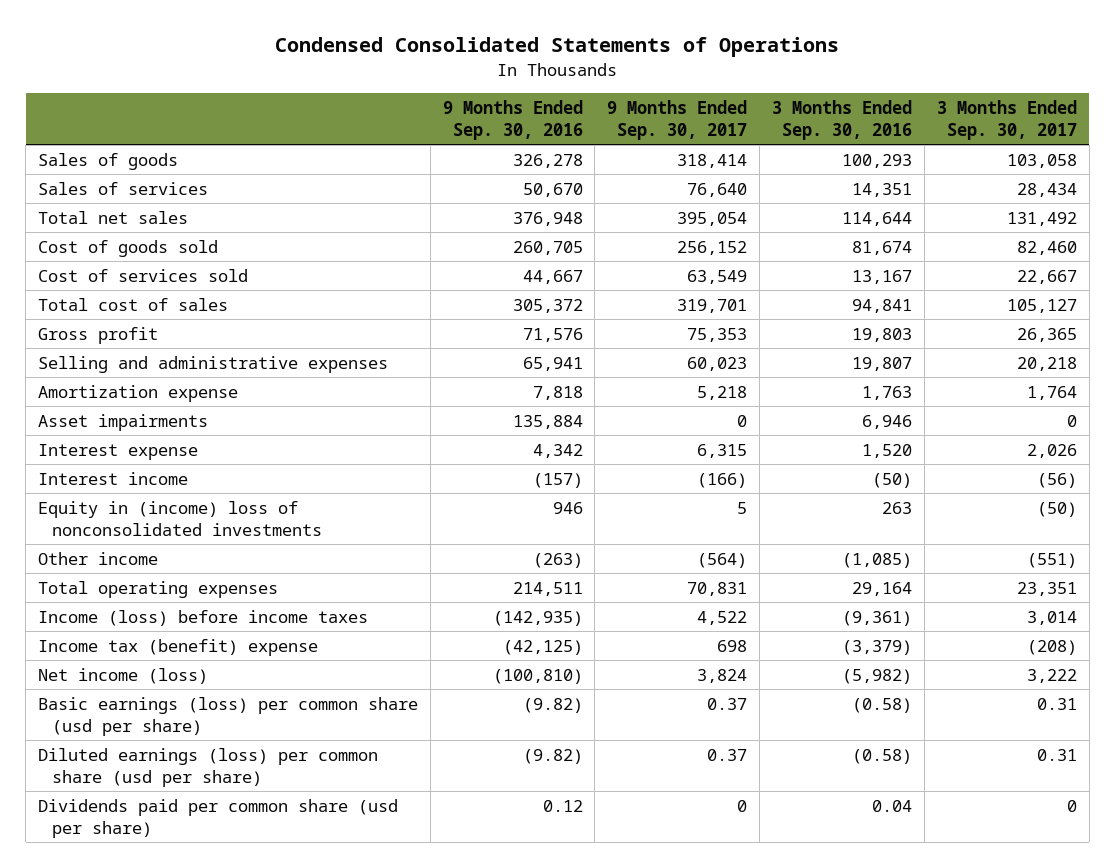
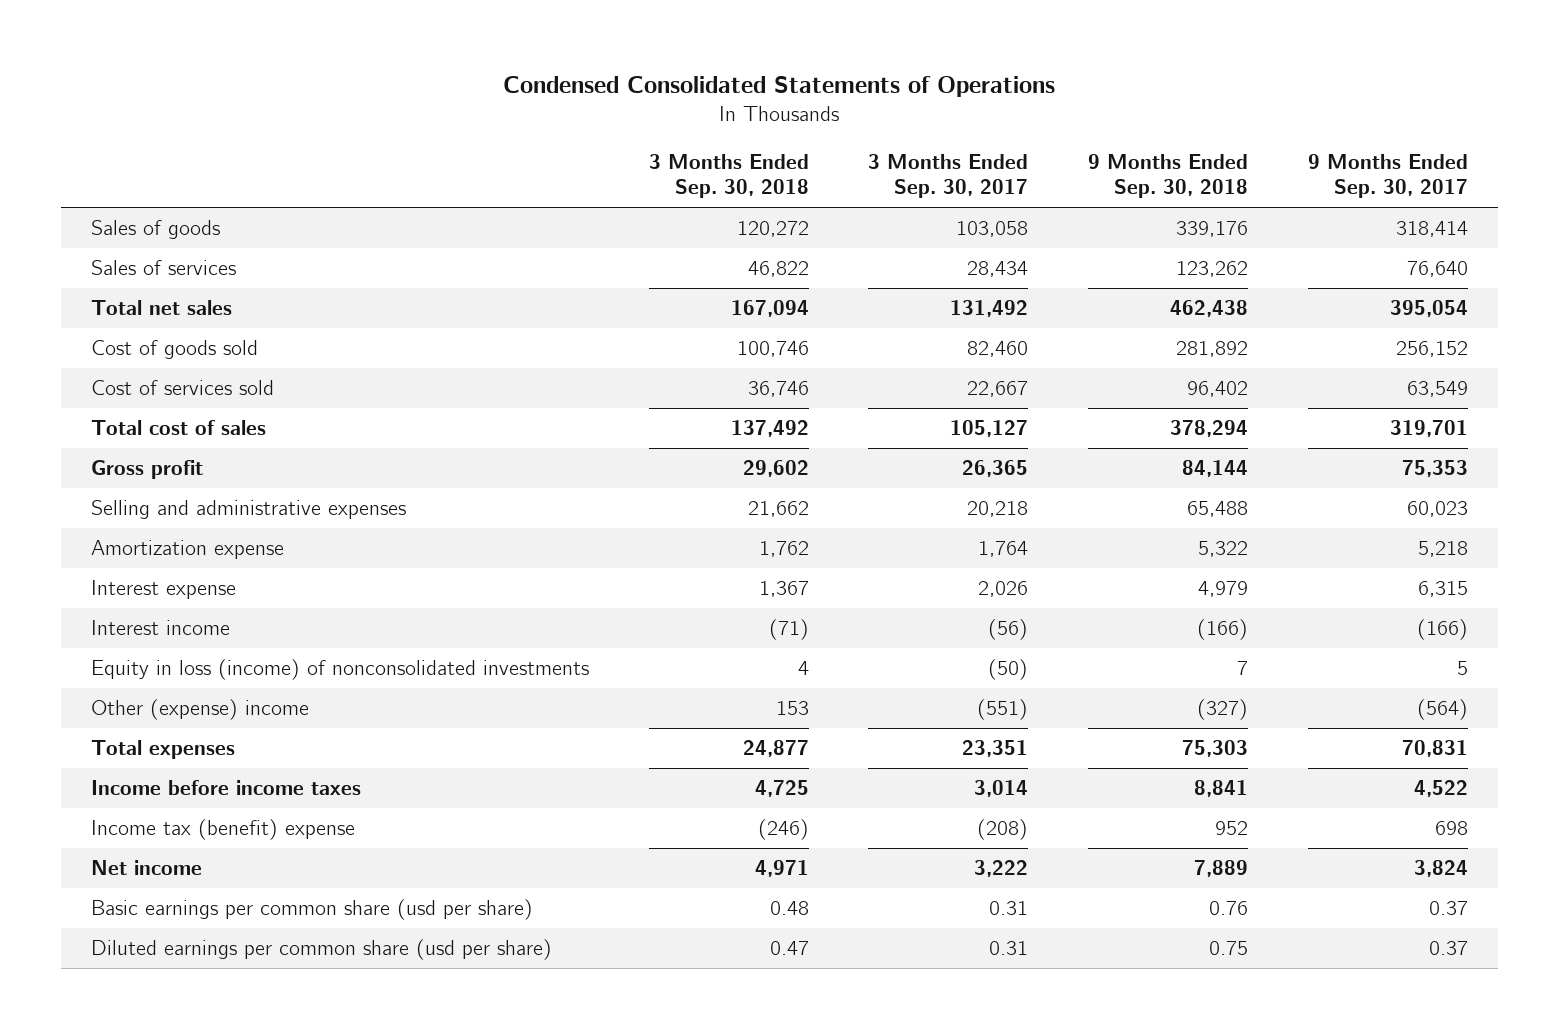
- | 9 Months Ended Sep. 30, 2016 | 9 Months Ended Sep. 30, 2017 | 3 Months Ended Sep. 30, 2016 | 3 Months Ended Sep. 30, 2017
+ | 3 Months Ended Sep. 30, 2018 | 3 Months Ended Sep. 30, 2017 | 9 Months Ended Sep. 30, 2018 | 9 Months Ended Sep. 30, 2017
- Asset impairments | 135,884 | 0 | 6,946 | 0
- Equity in (income) loss of nonconsolidated investments | 946 | 5 | 263 | (50)
- Other income | (263) | (564) | (1,085) | (551)
- Total operating expenses | 214,511 | 70,831 | 29,164 | 23,351
- Income (loss) before income taxes | (142,935) | 4,522 | (9,361) | 3,014
+ Equity in loss (income) of nonconsolidated investments | 4 | (50) | 7 | 5
+ Other (expense) income | 153 | (551) | (327) | (564)
+ Total expenses | 24,877 | 23,351 | 75,303 | 70,831
+ Income before income taxes | 4,725 | 3,014 | 8,841 | 4,522
- Net income (loss) | (100,810) | 3,824 | (5,982) | 3,222
- Basic earnings (loss) per common share (usd per share) | (9.82) | 0.37 | (0.58) | 0.31
- Diluted earnings (loss) per common share (usd per share) | (9.82) | 0.37 | (0.58) | 0.31
- Dividends paid per common share (usd per share) | 0.12 | 0 | 0.04 | 0
+ Net income | 4,971 | 3,222 | 7,889 | 3,824
+ Basic earnings per common share (usd per share) | 0.48 | 0.31 | 0.76 | 0.37
+ Diluted earnings per common share (usd per share) | 0.47 | 0.31 | 0.75 | 0.37

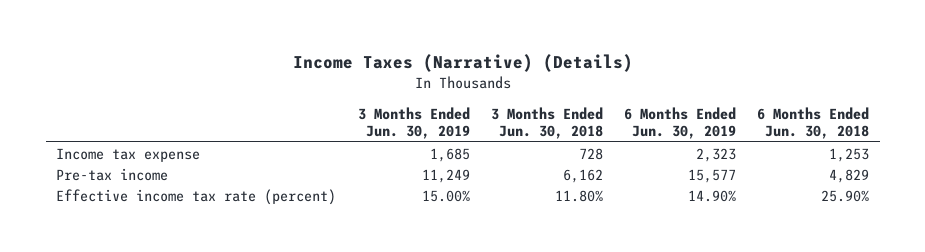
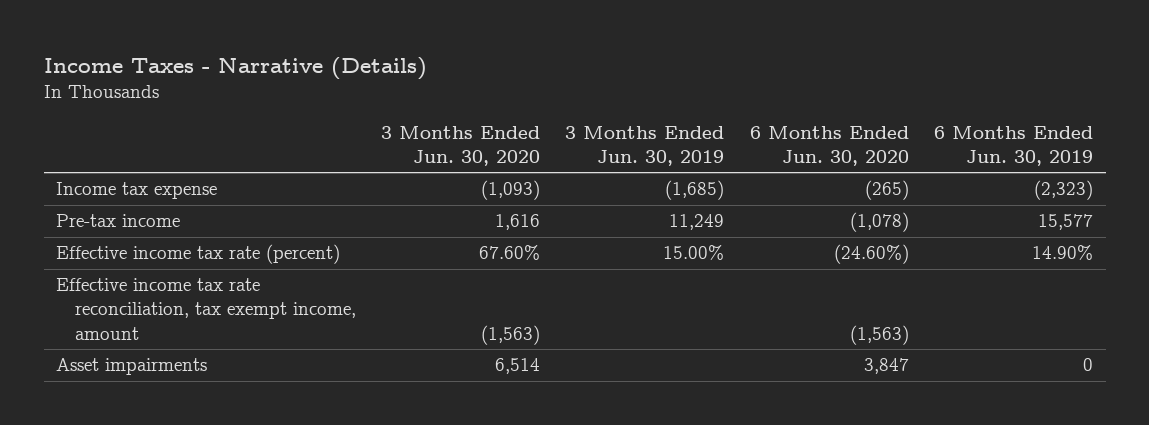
- Income Taxes (Narrative) (Details)
+ Income Taxes - Narrative (Details)
- | 3 Months Ended Jun. 30, 2019 | 3 Months Ended Jun. 30, 2018 | 6 Months Ended Jun. 30, 2019 | 6 Months Ended Jun. 30, 2018
+ | 3 Months Ended Jun. 30, 2020 | 3 Months Ended Jun. 30, 2019 | 6 Months Ended Jun. 30, 2020 | 6 Months Ended Jun. 30, 2019
- Income tax expense | 1,685 | 728 | 2,323 | 1,253
+ Income tax expense | (1,093) | (1,685) | (265) | (2,323)
+ Effective income tax rate reconciliation, tax exempt income, amount | (1,563) | | (1,563) |
+ Asset impairments | 6,514 | | 3,847 | 0

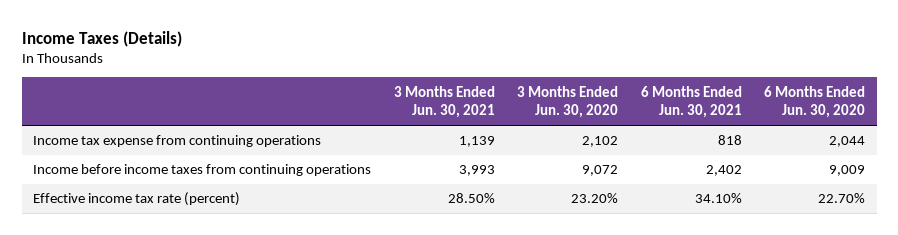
- Income Taxes - Narrative (Details)
+ Income Taxes (Details)
- | 3 Months Ended Jun. 30, 2020 | 3 Months Ended Jun. 30, 2019 | 6 Months Ended Jun. 30, 2020 | 6 Months Ended Jun. 30, 2019
+ | 3 Months Ended Jun. 30, 2021 | 3 Months Ended Jun. 30, 2020 | 6 Months Ended Jun. 30, 2021 | 6 Months Ended Jun. 30, 2020
- Income tax expense | (1,093) | (1,685) | (265) | (2,323)
- Pre-tax income | 1,616 | 11,249 | (1,078) | 15,577
- Effective income tax rate (percent) | 67.60% | 15.00% | (24.60%) | 14.90%
- Effective income tax rate reconciliation, tax exempt income, amount | (1,563) | | (1,563) |
- Asset impairments | 6,514 | | 3,847 | 0
+ Income tax expense from continuing operations | 1,139 | 2,102 | 818 | 2,044
+ Income before income taxes from continuing operations | 3,993 | 9,072 | 2,402 | 9,009
+ Effective income tax rate (percent) | 28.50% | 23.20% | 34.10% | 22.70%

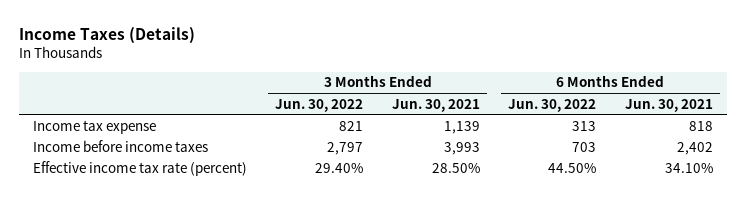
- | 3 Months Ended Jun. 30, 2021 | 3 Months Ended Jun. 30, 2020 | 6 Months Ended Jun. 30, 2021 | 6 Months Ended Jun. 30, 2020
+ | 3 Months Ended Jun. 30, 2022 | 3 Months Ended Jun. 30, 2021 | 6 Months Ended Jun. 30, 2022 | 6 Months Ended Jun. 30, 2021
- Income tax expense from continuing operations | 1,139 | 2,102 | 818 | 2,044
- Income before income taxes from continuing operations | 3,993 | 9,072 | 2,402 | 9,009
+ Income tax expense | 821 | 1,139 | 313 | 818
+ Income before income taxes | 2,797 | 3,993 | 703 | 2,402

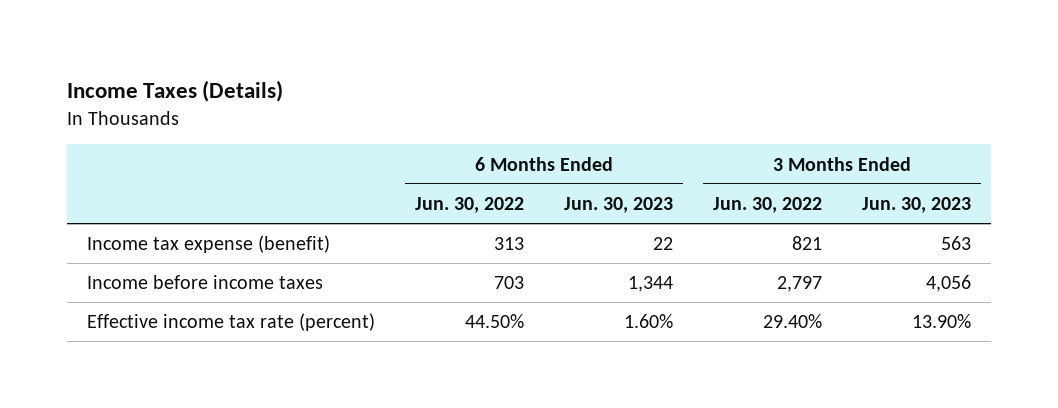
- | 3 Months Ended Jun. 30, 2022 | 3 Months Ended Jun. 30, 2021 | 6 Months Ended Jun. 30, 2022 | 6 Months Ended Jun. 30, 2021
+ | 6 Months Ended Jun. 30, 2022 | 6 Months Ended Jun. 30, 2023 | 3 Months Ended Jun. 30, 2022 | 3 Months Ended Jun. 30, 2023
- Income tax expense | 821 | 1,139 | 313 | 818
+ Income tax expense (benefit) | 313 | 22 | 821 | 563

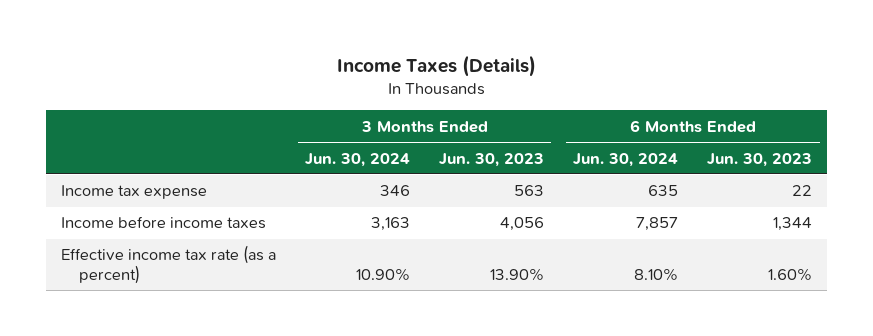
- | 6 Months Ended Jun. 30, 2022 | 6 Months Ended Jun. 30, 2023 | 3 Months Ended Jun. 30, 2022 | 3 Months Ended Jun. 30, 2023
+ | 3 Months Ended Jun. 30, 2024 | 3 Months Ended Jun. 30, 2023 | 6 Months Ended Jun. 30, 2024 | 6 Months Ended Jun. 30, 2023
- Income tax expense (benefit) | 313 | 22 | 821 | 563
+ Income tax expense | 346 | 563 | 635 | 22
- Effective income tax rate (percent) | 44.50% | 1.60% | 29.40% | 13.90%
+ Effective income tax rate (as a percent) | 10.90% | 13.90% | 8.10% | 1.60%

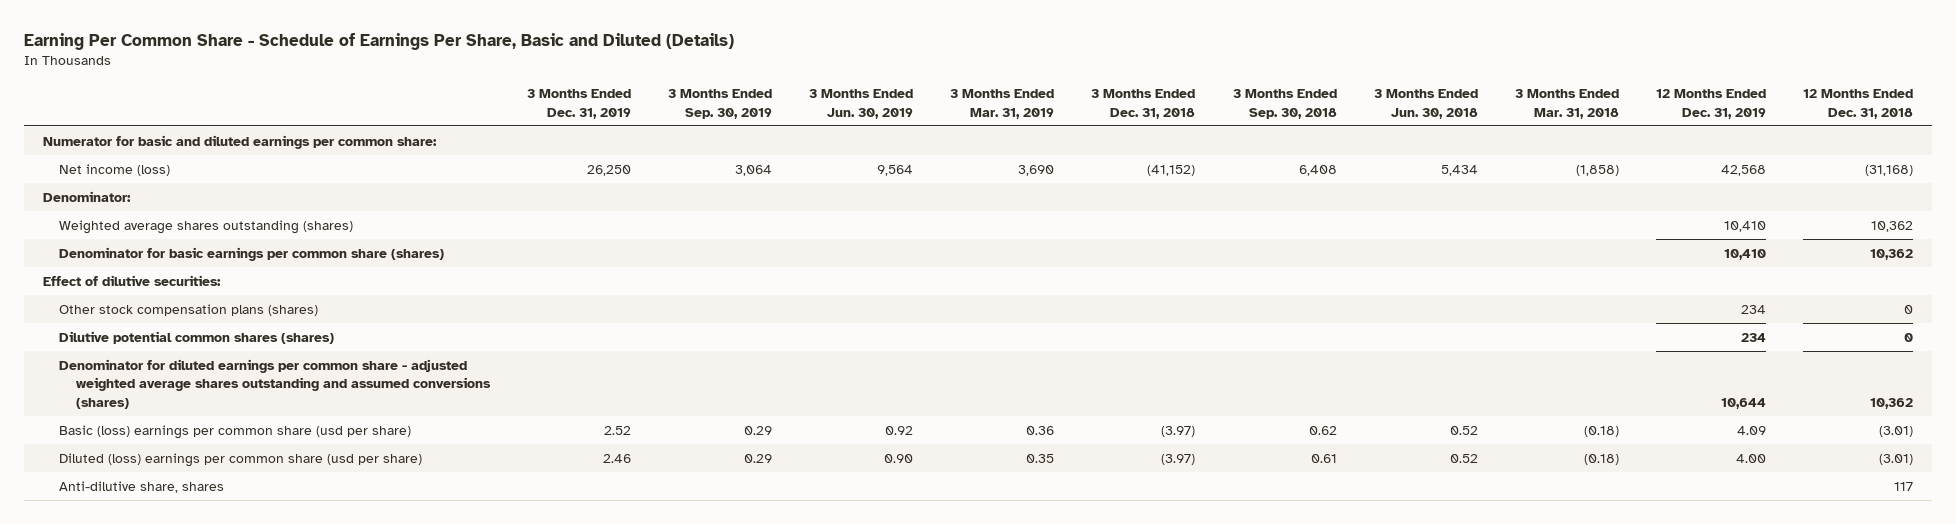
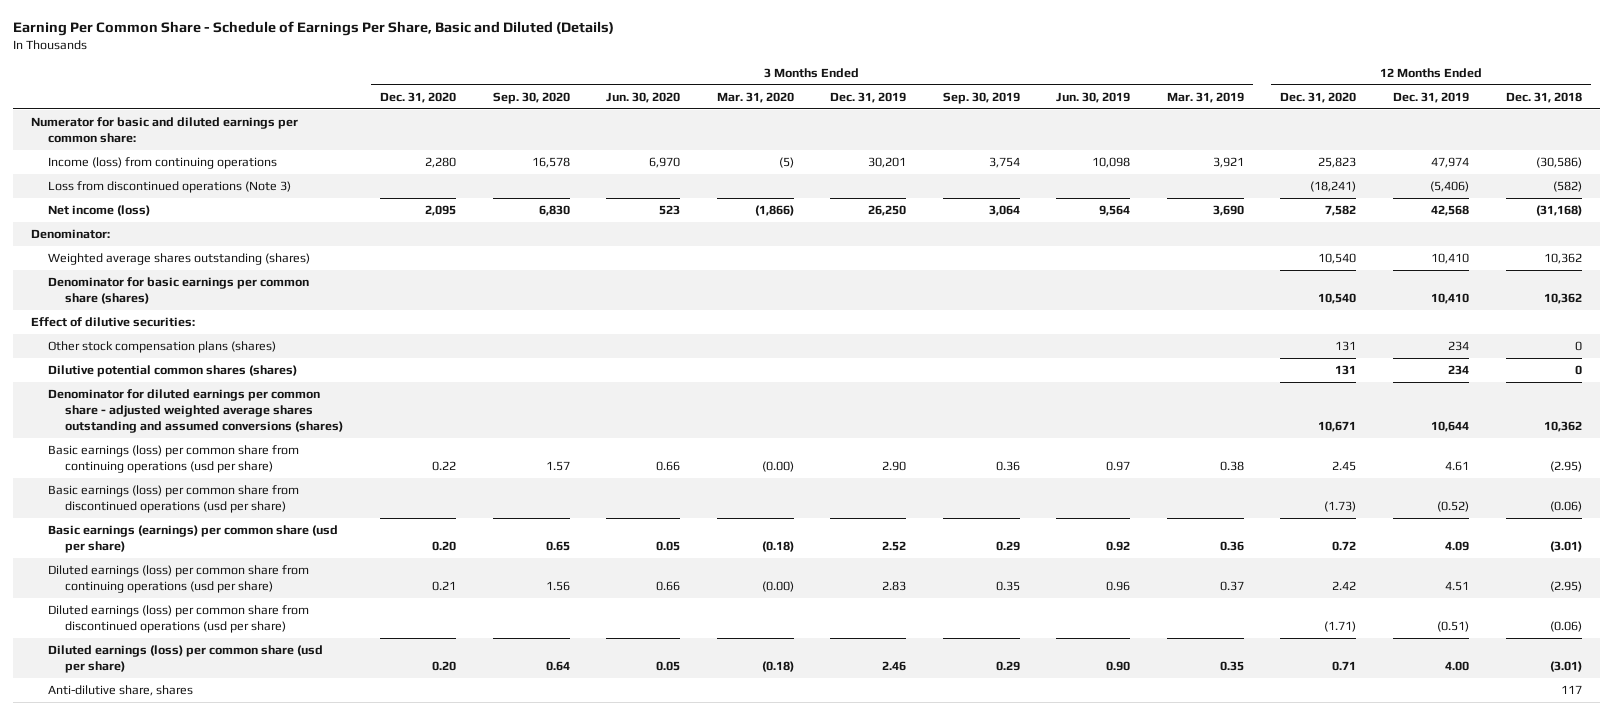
- | 3 Months Ended Dec. 31, 2019 | 3 Months Ended Sep. 30, 2019 | 3 Months Ended Jun. 30, 2019 | 3 Months Ended Mar. 31, 2019 | 3 Months Ended Dec. 31, 2018 | 3 Months Ended Sep. 30, 2018 | 3 Months Ended Jun. 30, 2018 | 3 Months Ended Mar. 31, 2018 | 12 Months Ended Dec. 31, 2019 | 12 Months Ended Dec. 31, 2018
+ | 3 Months Ended Dec. 31, 2020 | 3 Months Ended Sep. 30, 2020 | 3 Months Ended Jun. 30, 2020 | 3 Months Ended Mar. 31, 2020 | 3 Months Ended Dec. 31, 2019 | 3 Months Ended Sep. 30, 2019 | 3 Months Ended Jun. 30, 2019 | 3 Months Ended Mar. 31, 2019 | 12 Months Ended Dec. 31, 2020 | 12 Months Ended Dec. 31, 2019 | 12 Months Ended Dec. 31, 2018
+ Income (loss) from continuing operations | 2,280 | 16,578 | 6,970 | (5) | 30,201 | 3,754 | 10,098 | 3,921 | 25,823 | 47,974 | (30,586)
+ Loss from discontinued operations (Note 3) | | | | | | | | | (18,241) | (5,406) | (582)
- Basic (loss) earnings per common share (usd per share) | 2.52 | 0.29 | 0.92 | 0.36 | (3.97) | 0.62 | 0.52 | (0.18) | 4.09 | (3.01)
- Diluted (loss) earnings per common share (usd per share) | 2.46 | 0.29 | 0.90 | 0.35 | (3.97) | 0.61 | 0.52 | (0.18) | 4.00 | (3.01)
+ Basic earnings (loss) per common share from continuing operations (usd per share) | 0.22 | 1.57 | 0.66 | (0.00) | 2.90 | 0.36 | 0.97 | 0.38 | 2.45 | 4.61 | (2.95)
+ Basic earnings (loss) per common share from discontinued operations (usd per share) | | | | | | | | | (1.73) | (0.52) | (0.06)
+ Basic earnings (earnings) per common share (usd per share) | 0.20 | 0.65 | 0.05 | (0.18) | 2.52 | 0.29 | 0.92 | 0.36 | 0.72 | 4.09 | (3.01)
+ Diluted earnings (loss) per common share from continuing operations (usd per share) | 0.21 | 1.56 | 0.66 | (0.00) | 2.83 | 0.35 | 0.96 | 0.37 | 2.42 | 4.51 | (2.95)
+ Diluted earnings (loss) per common share from discontinued operations (usd per share) | | | | | | | | | (1.71) | (0.51) | (0.06)
+ Diluted earnings (loss) per common share (usd per share) | 0.20 | 0.64 | 0.05 | (0.18) | 2.46 | 0.29 | 0.90 | 0.35 | 0.71 | 4.00 | (3.01)

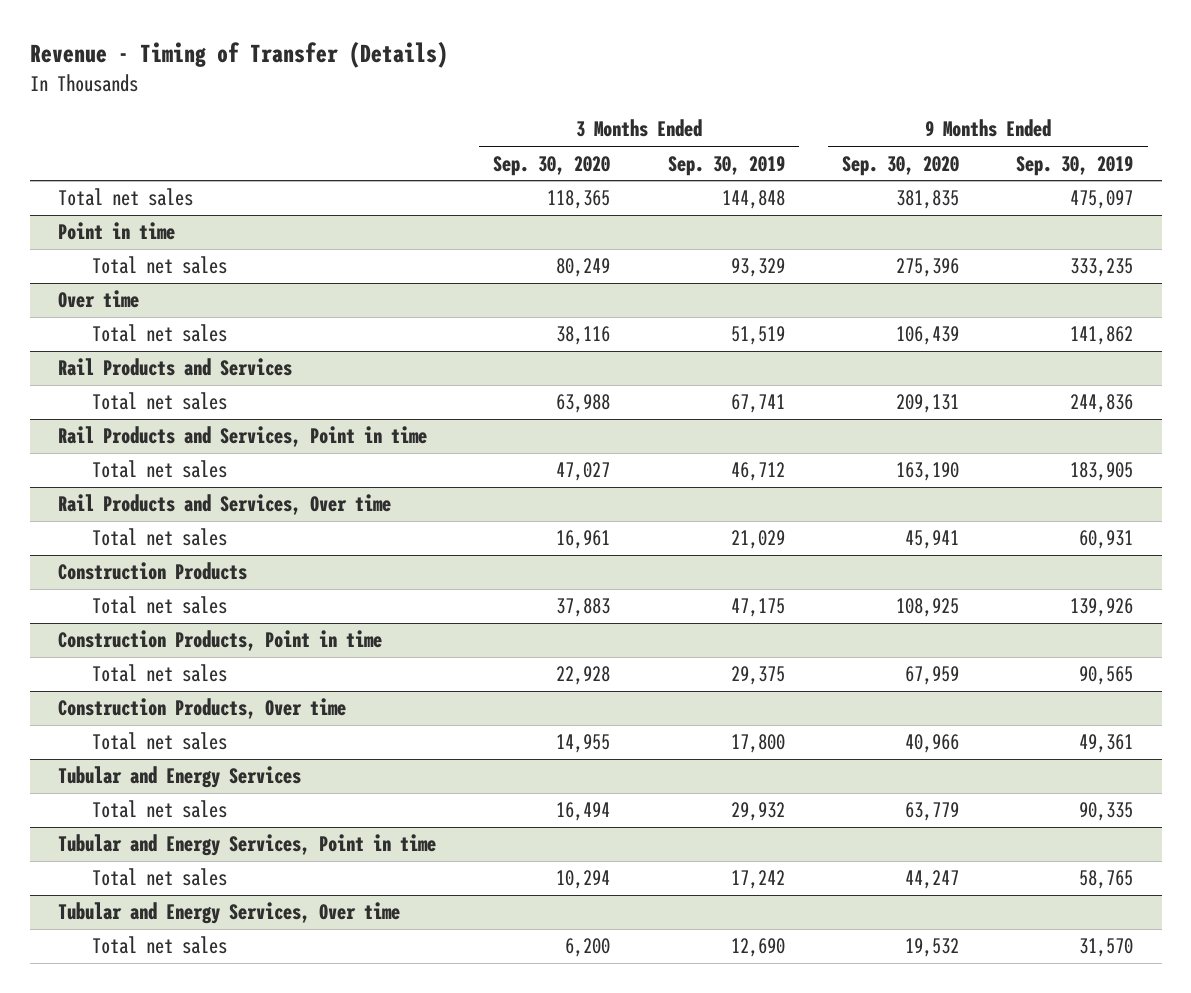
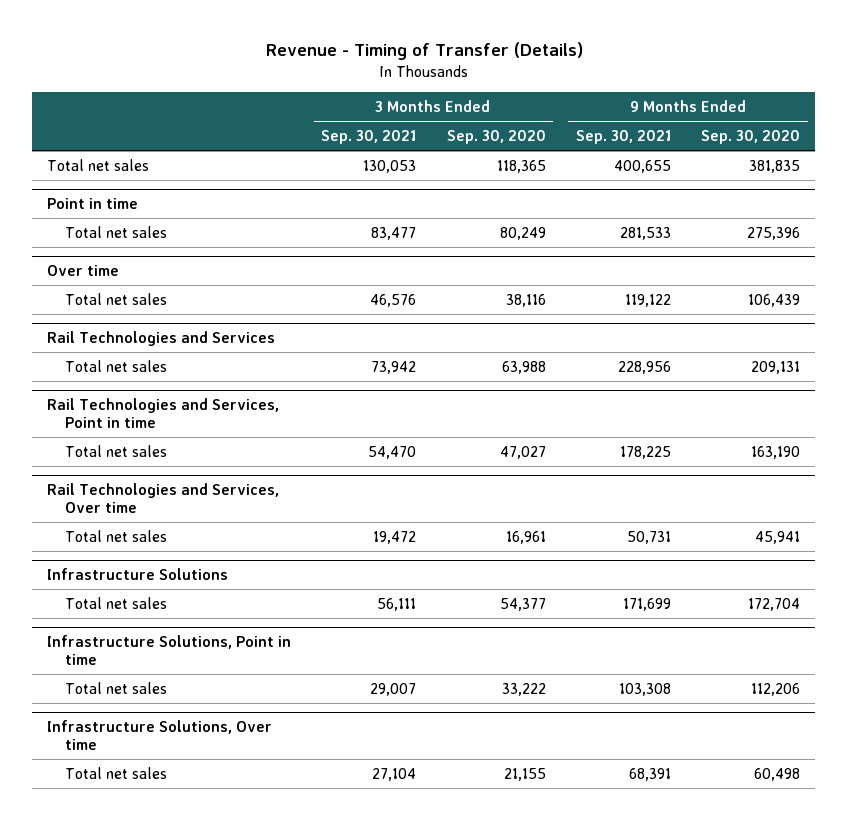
- | 3 Months Ended Sep. 30, 2020 | 3 Months Ended Sep. 30, 2019 | 9 Months Ended Sep. 30, 2020 | 9 Months Ended Sep. 30, 2019
+ | 3 Months Ended Sep. 30, 2021 | 3 Months Ended Sep. 30, 2020 | 9 Months Ended Sep. 30, 2021 | 9 Months Ended Sep. 30, 2020
- Rail Products and Services
+ Rail Technologies and Services
- Rail Products and Services, Point in time
+ Rail Technologies and Services, Point in time
- Rail Products and Services, Over time
+ Rail Technologies and Services, Over time
- Construction Products
- Total net sales | 37,883 | 47,175 | 108,925 | 139,926
- Construction Products, Point in time
- Total net sales | 22,928 | 29,375 | 67,959 | 90,565
- Construction Products, Over time
- Total net sales | 14,955 | 17,800 | 40,966 | 49,361
- Tubular and Energy Services
- Total net sales | 16,494 | 29,932 | 63,779 | 90,335
- Tubular and Energy Services, Point in time
- Total net sales | 10,294 | 17,242 | 44,247 | 58,765
- Tubular and Energy Services, Over time
- Total net sales | 6,200 | 12,690 | 19,532 | 31,570
+ Infrastructure Solutions
+ Total net sales | 56,111 | 54,377 | 171,699 | 172,704
+ Infrastructure Solutions, Point in time
+ Total net sales | 29,007 | 33,222 | 103,308 | 112,206
+ Infrastructure Solutions, Over time
+ Total net sales | 27,104 | 21,155 | 68,391 | 60,498

